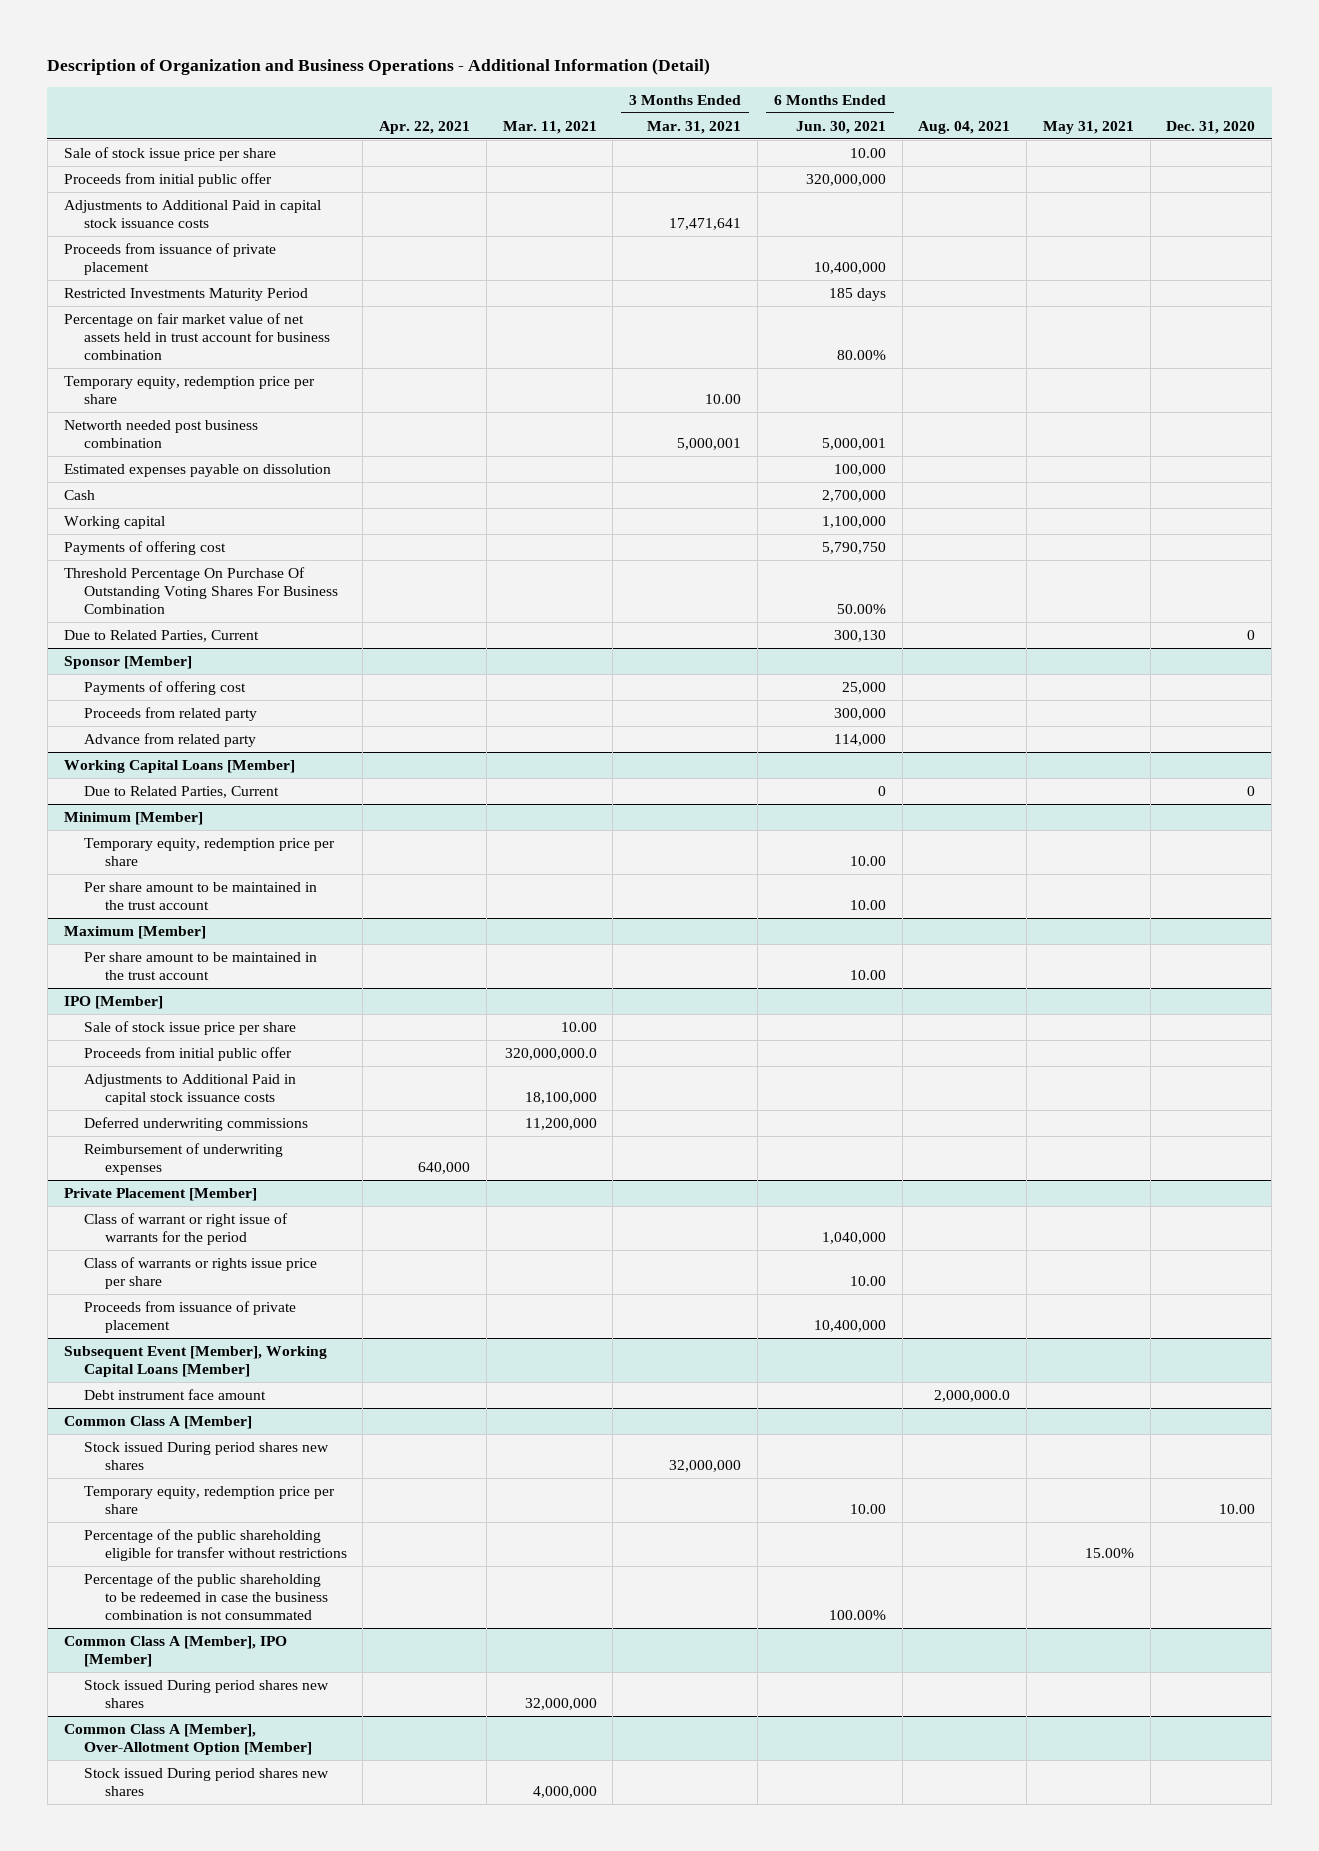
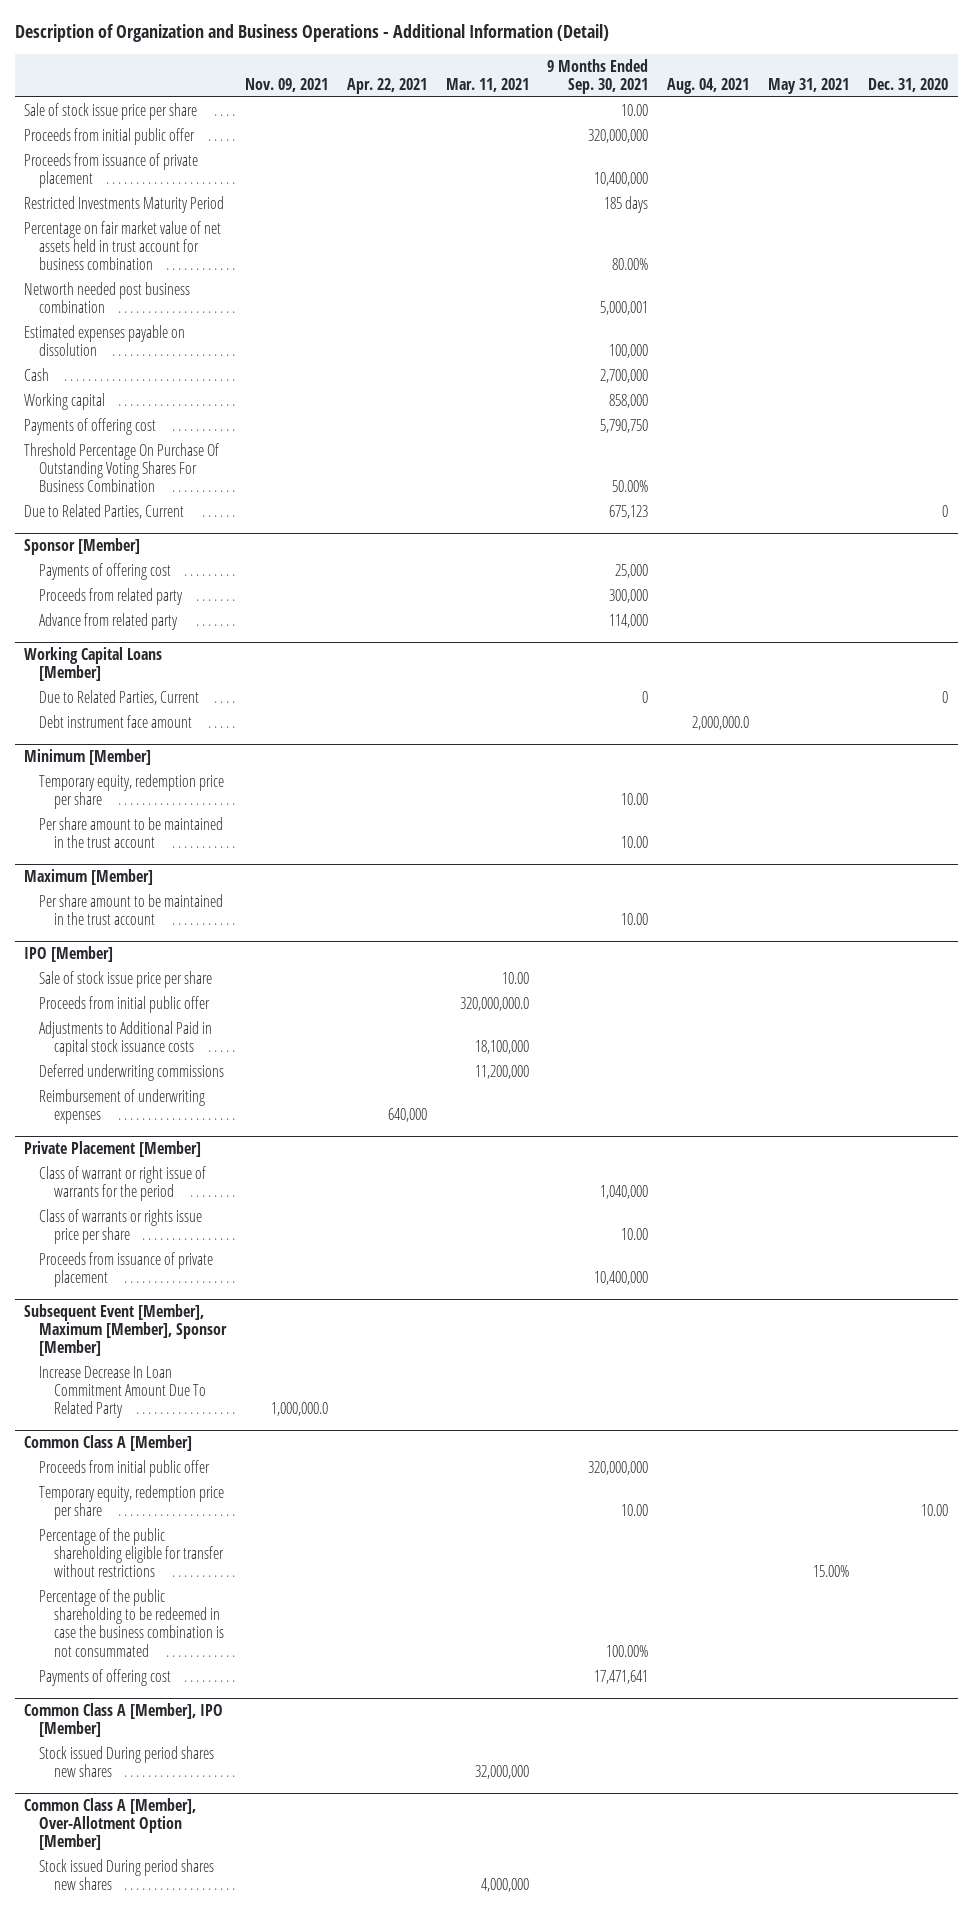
- | Apr. 22, 2021 | Mar. 11, 2021 | 3 Months Ended Mar. 31, 2021 | 6 Months Ended Jun. 30, 2021 | Aug. 04, 2021 | May 31, 2021 | Dec. 31, 2020
+ | Nov. 09, 2021 | Apr. 22, 2021 | Mar. 11, 2021 | 9 Months Ended Sep. 30, 2021 | Aug. 04, 2021 | May 31, 2021 | Dec. 31, 2020
- Adjustments to Additional Paid in capital stock issuance costs | | | 17,471,641 | | | |
- Temporary equity, redemption price per share | | | 10.00 | | | |
@ Working Capital Loans [Member]
+ Debt instrument face amount | | | | | 2,000,000.0 | |
- Subsequent Event [Member], Working Capital Loans [Member]
- Debt instrument face amount | | | | | 2,000,000.0 | |
+ Subsequent Event [Member], Maximum [Member], Sponsor [Member]
+ Increase Decrease In Loan Commitment Amount Due To Related Party | 1,000,000.0 | | | | | |
@ Common Class A [Member]
- Stock issued During period shares new shares | | | 32,000,000 | | | |
+ Proceeds from initial public offer | | | | 320,000,000 | | |
+ Payments of offering cost | | | | 17,471,641 | | |

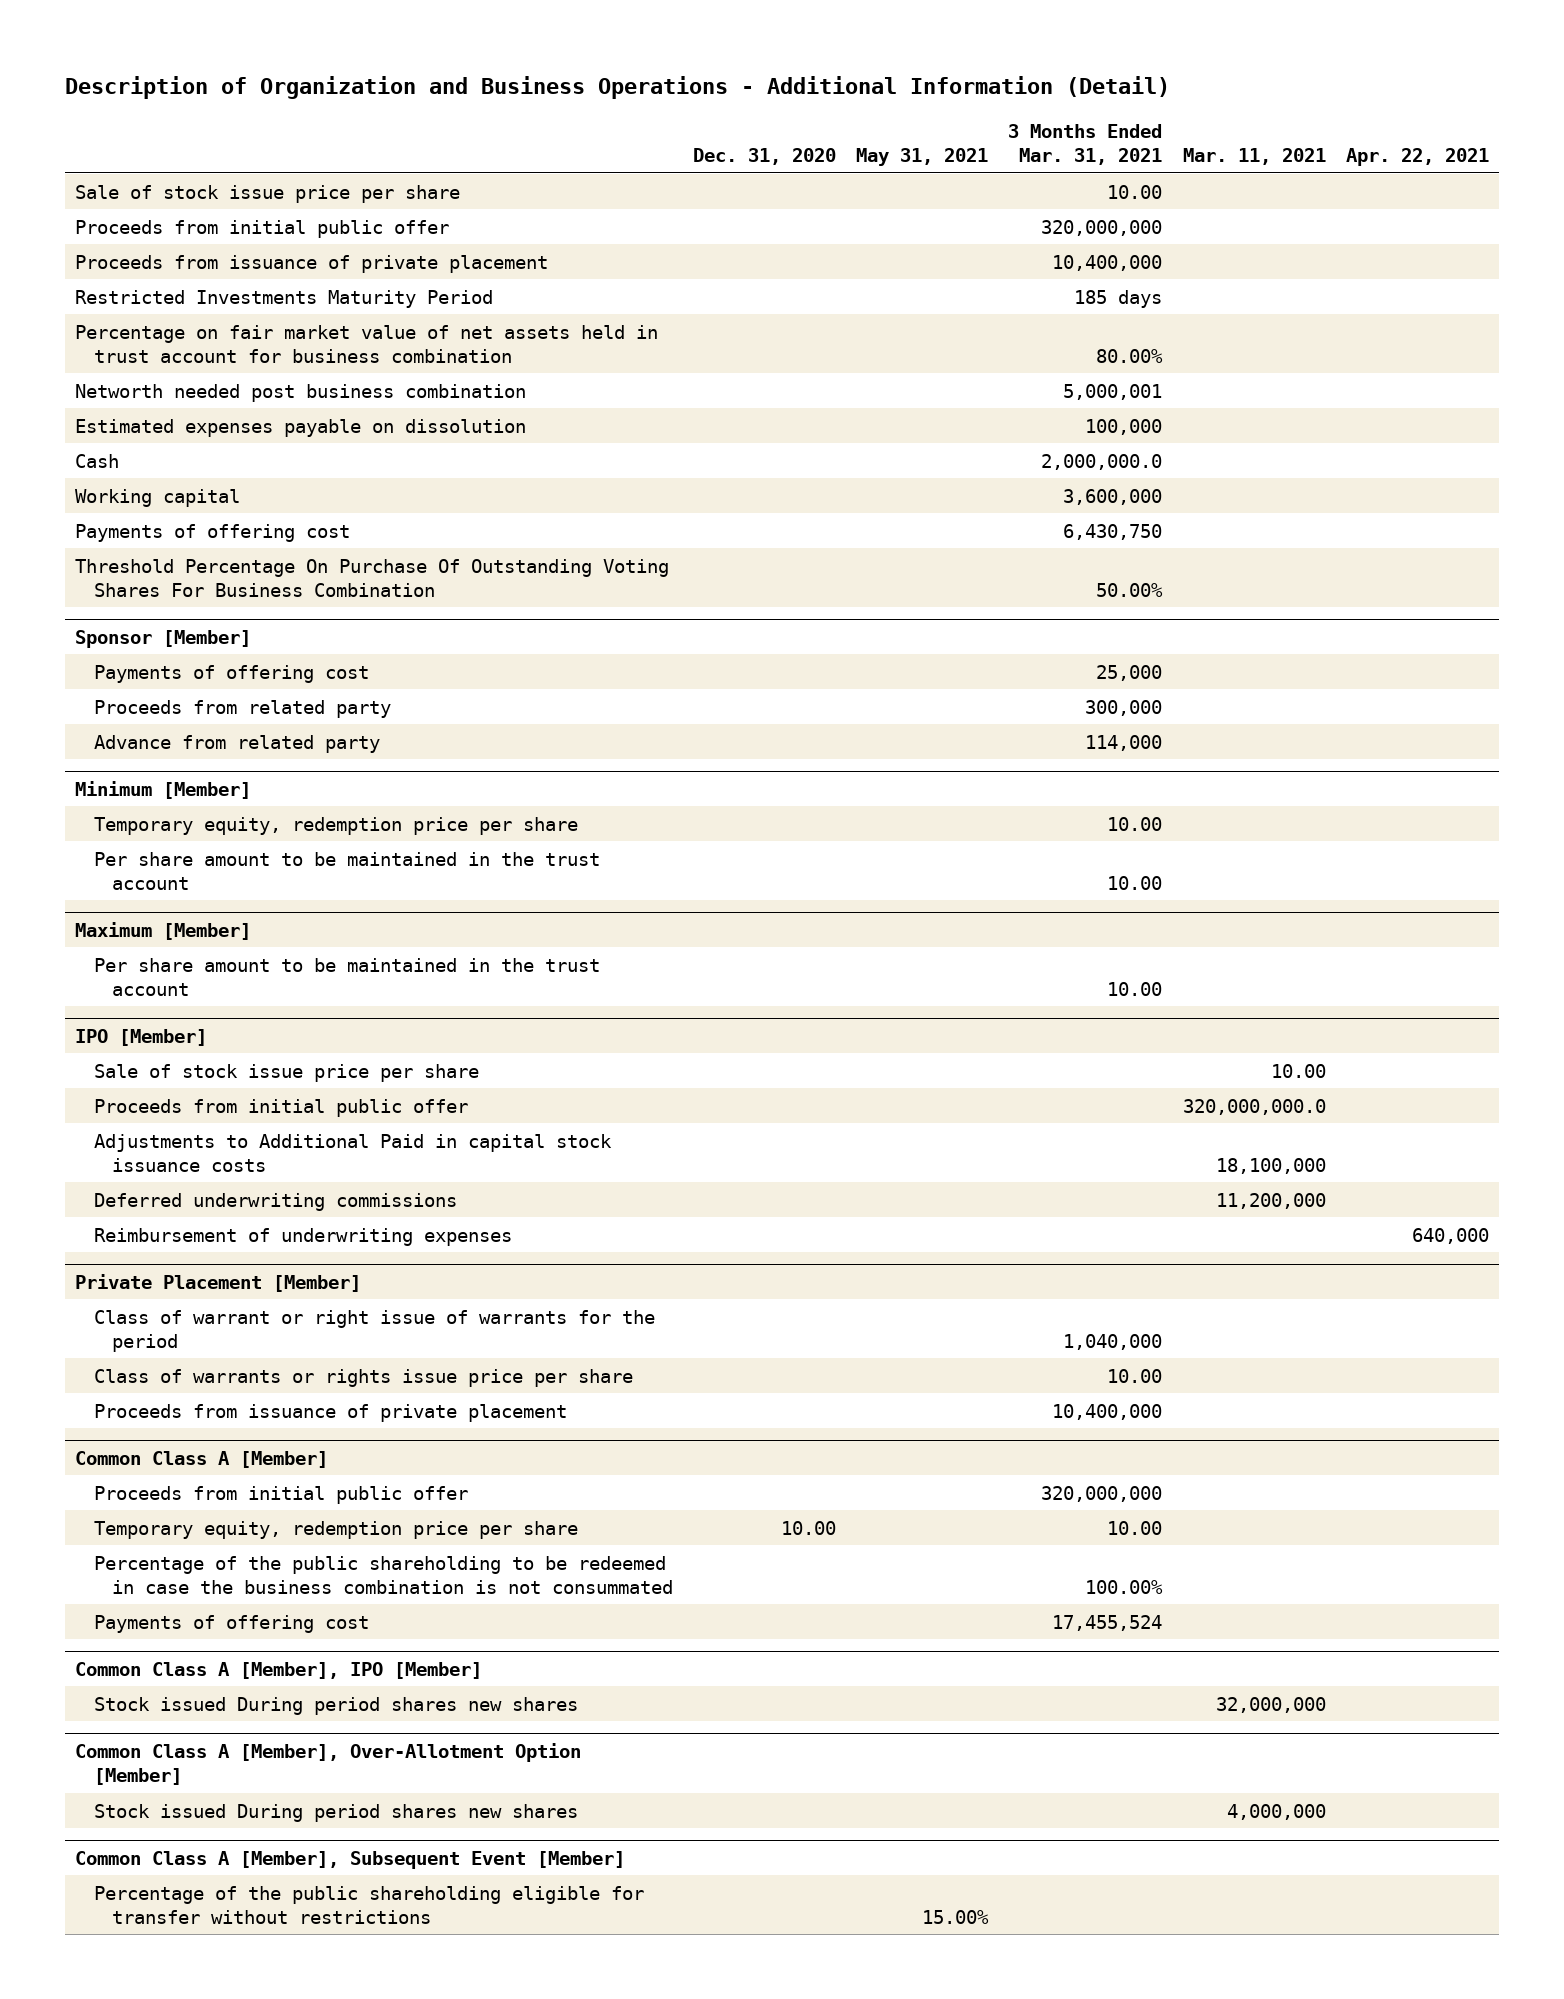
- | Nov. 09, 2021 | Apr. 22, 2021 | Mar. 11, 2021 | 9 Months Ended Sep. 30, 2021 | Aug. 04, 2021 | May 31, 2021 | Dec. 31, 2020
+ | Dec. 31, 2020 | May 31, 2021 | 3 Months Ended Mar. 31, 2021 | Mar. 11, 2021 | Apr. 22, 2021
- Due to Related Parties, Current | | | | 675,123 | | | 0
- Working Capital Loans [Member]
- Due to Related Parties, Current | | | | 0 | | | 0
- Debt instrument face amount | | | | | 2,000,000.0 | |
- Subsequent Event [Member], Maximum [Member], Sponsor [Member]
- Increase Decrease In Loan Commitment Amount Due To Related Party | 1,000,000.0 | | | | | |
@ Common Class A [Member]
- Percentage of the public shareholding eligible for transfer without restrictions | | | | | | 15.00% |
+ Common Class A [Member], Subsequent Event [Member]
+ Percentage of the public shareholding eligible for transfer without restrictions | | 15.00% | | |

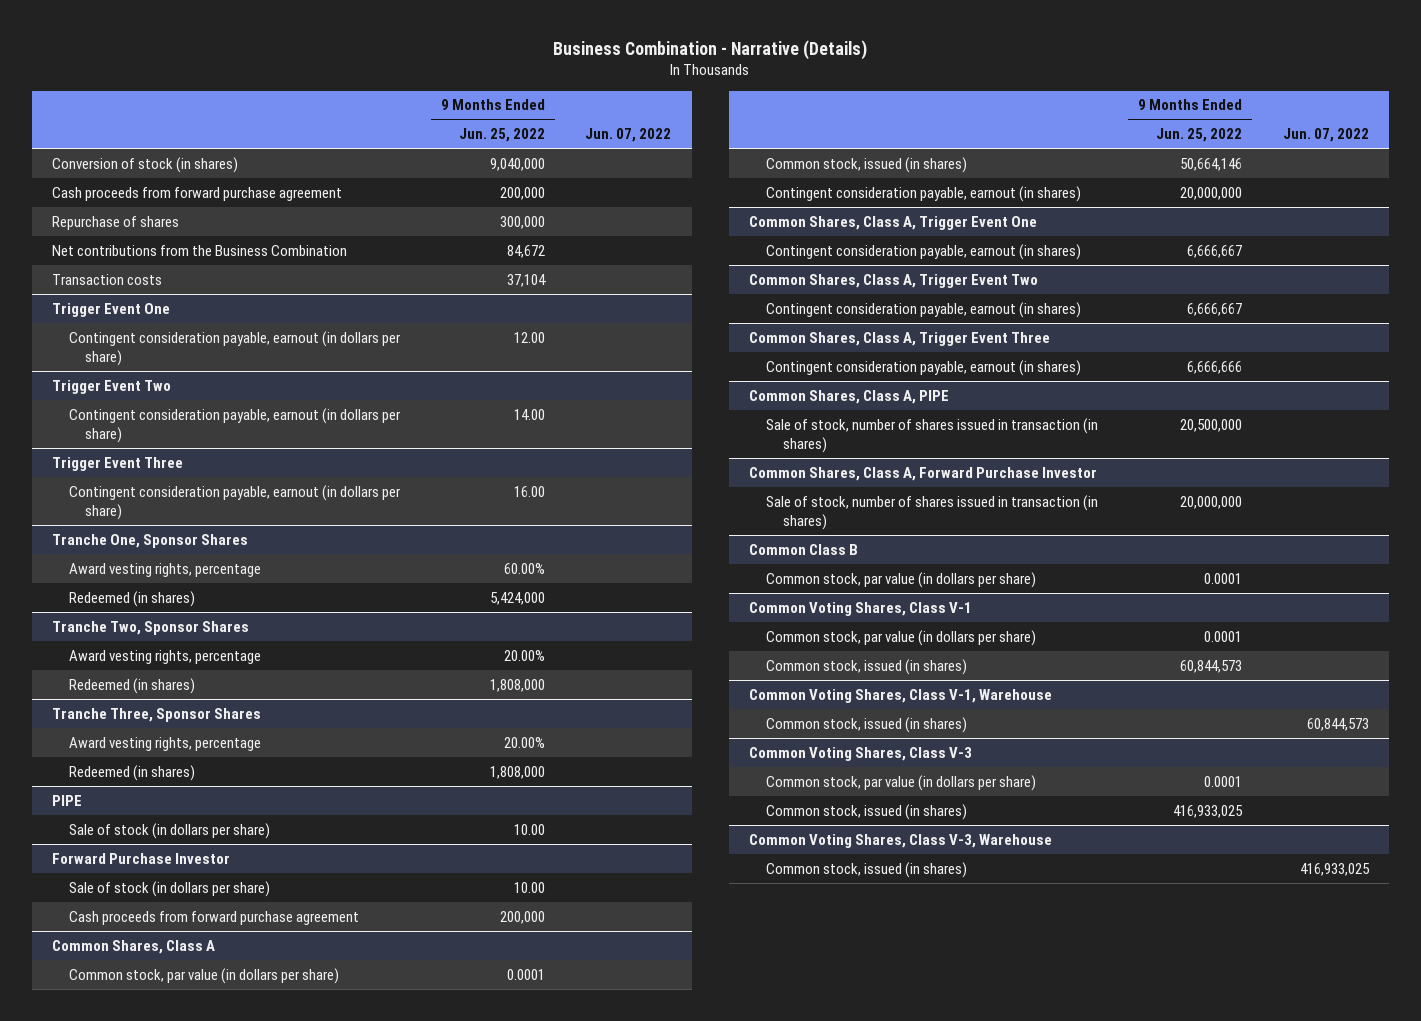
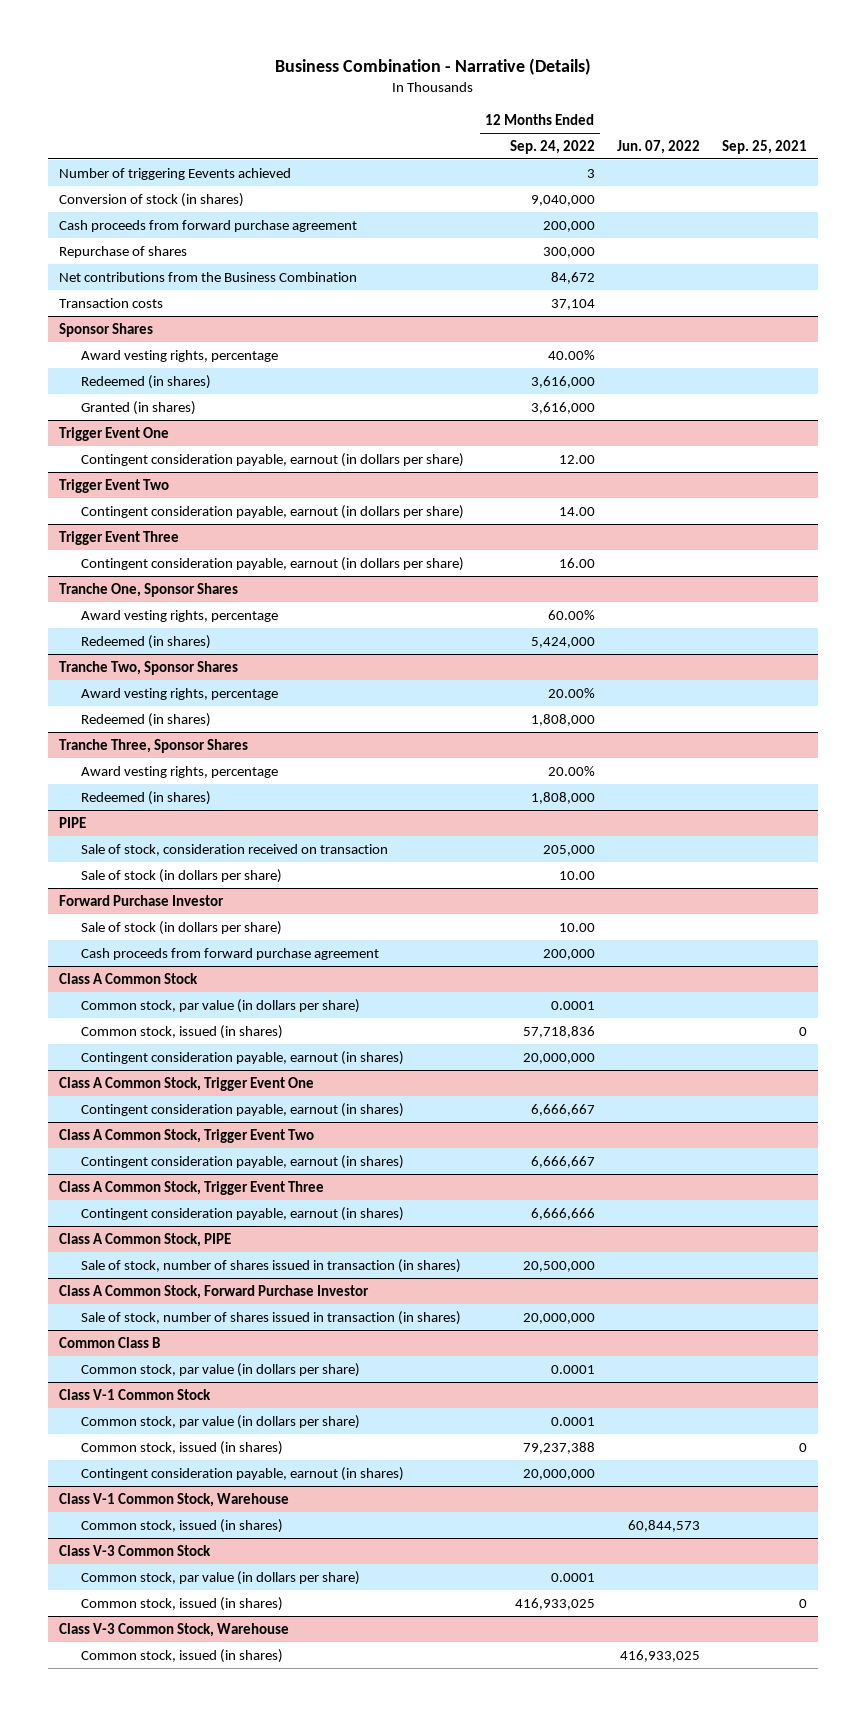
- | 9 Months Ended Jun. 25, 2022 | Jun. 07, 2022
+ | 12 Months Ended Sep. 24, 2022 | Jun. 07, 2022 | Sep. 25, 2021
+ Number of triggering Eevents achieved | 3 | |
+ Sponsor Shares
+ Award vesting rights, percentage | 40.00% | |
+ Redeemed (in shares) | 3,616,000 | |
+ Granted (in shares) | 3,616,000 | |
@ PIPE
+ Sale of stock, consideration received on transaction | 205,000 | |
- Common Shares, Class A
+ Class A Common Stock
- Common Shares, Class A, Trigger Event One
+ Class A Common Stock, Trigger Event One
- Common Shares, Class A, Trigger Event Two
+ Class A Common Stock, Trigger Event Two
- Common Shares, Class A, Trigger Event Three
+ Class A Common Stock, Trigger Event Three
- Common Shares, Class A, PIPE
+ Class A Common Stock, PIPE
- Common Shares, Class A, Forward Purchase Investor
+ Class A Common Stock, Forward Purchase Investor
- Common Voting Shares, Class V-1
+ Class V-1 Common Stock
- Common Voting Shares, Class V-1, Warehouse
+ Contingent consideration payable, earnout (in shares) | 20,000,000 | |
+ Class V-1 Common Stock, Warehouse
- Common Voting Shares, Class V-3
+ Class V-3 Common Stock
- Common Voting Shares, Class V-3, Warehouse
+ Class V-3 Common Stock, Warehouse

